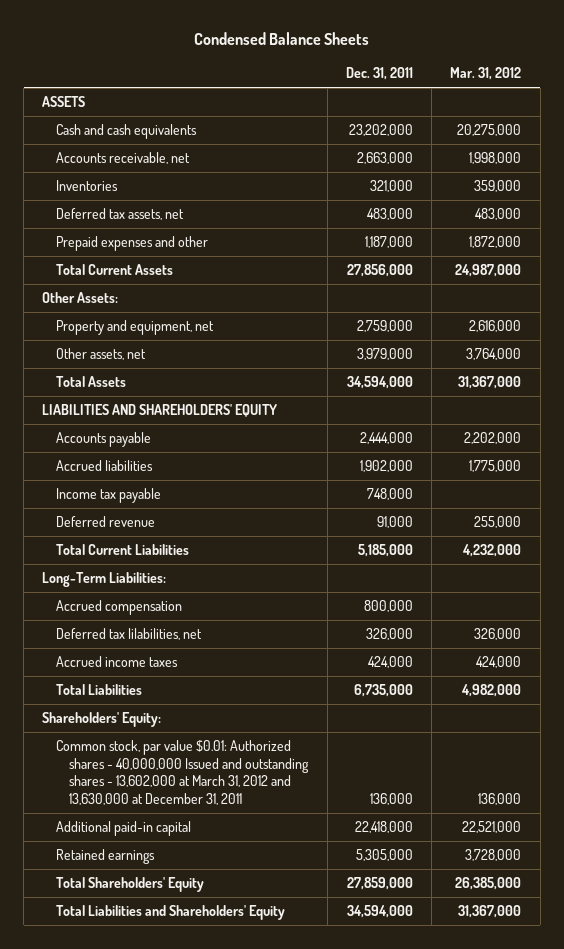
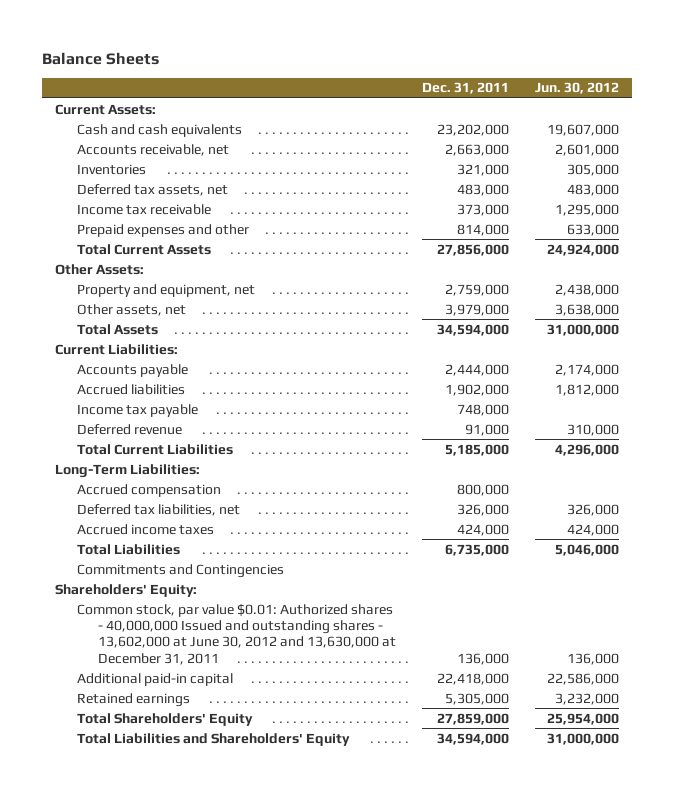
- Condensed Balance Sheets
+ Balance Sheets
- | Dec. 31, 2011 | Mar. 31, 2012
+ | Dec. 31, 2011 | Jun. 30, 2012
- ASSETS
+ Current Assets:
- Prepaid expenses and other | 1,187,000 | 1,872,000
+ Income tax receivable | 373,000 | 1,295,000
+ Prepaid expenses and other | 814,000 | 633,000
- LIABILITIES AND SHAREHOLDERS' EQUITY
+ Current Liabilities:
- Deferred tax lilabilities, net | 326,000 | 326,000
+ Deferred tax liabilities, net | 326,000 | 326,000
+ Commitments and Contingencies
- Common stock, par value $0.01: Authorized shares - 40,000,000 Issued and outstanding shares - 13,602,000 at March 31, 2012 and 13,630,000 at December 31, 2011 | 136,000 | 136,000
+ Common stock, par value $0.01: Authorized shares - 40,000,000 Issued and outstanding shares - 13,602,000 at June 30, 2012 and 13,630,000 at December 31, 2011 | 136,000 | 136,000

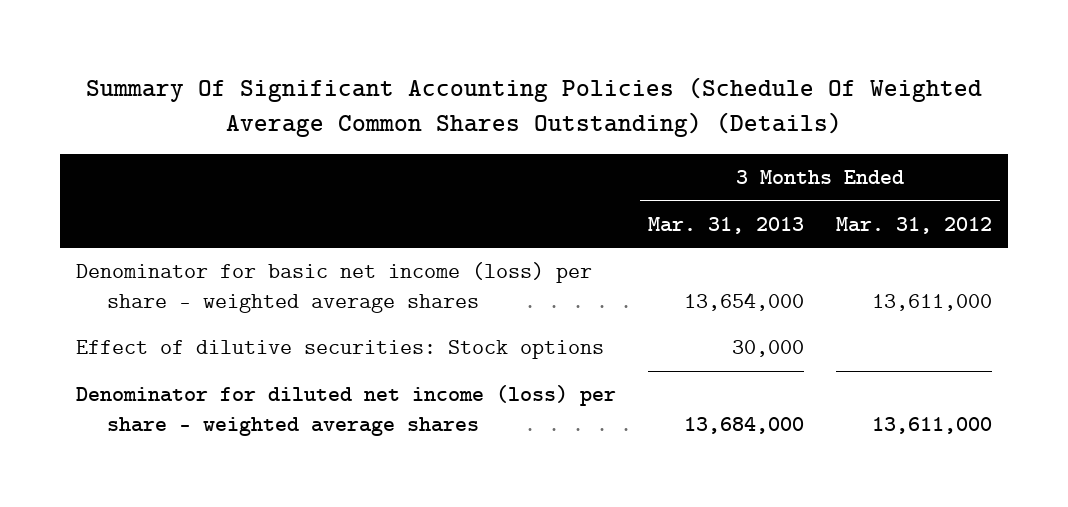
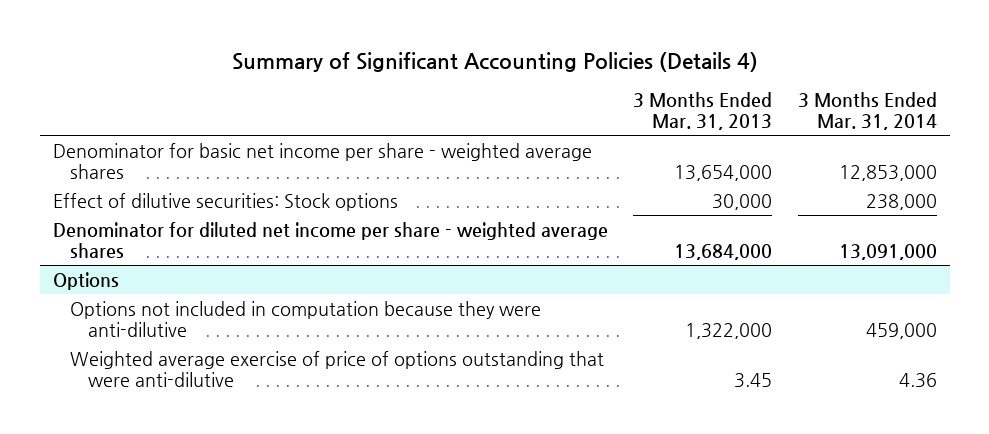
- Summary Of Significant Accounting Policies (Schedule Of Weighted Average Common Shares Outstanding) (Details)
+ Summary of Significant Accounting Policies (Details 4)
- | 3 Months Ended Mar. 31, 2013 | 3 Months Ended Mar. 31, 2012
+ | 3 Months Ended Mar. 31, 2013 | 3 Months Ended Mar. 31, 2014
- Denominator for basic net income (loss) per share - weighted average shares | 13,654,000 | 13,611,000
+ Denominator for basic net income per share - weighted average shares | 13,654,000 | 12,853,000
- Denominator for diluted net income (loss) per share - weighted average shares | 13,684,000 | 13,611,000
+ Denominator for diluted net income per share - weighted average shares | 13,684,000 | 13,091,000
+ Options
+ Options not included in computation because they were anti-dilutive | 1,322,000 | 459,000
+ Weighted average exercise of price of options outstanding that were anti-dilutive | 3.45 | 4.36

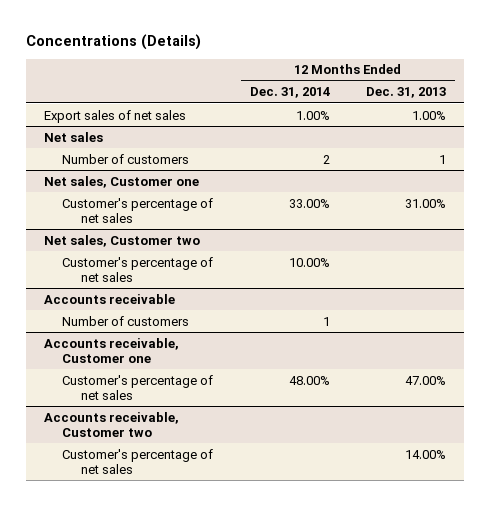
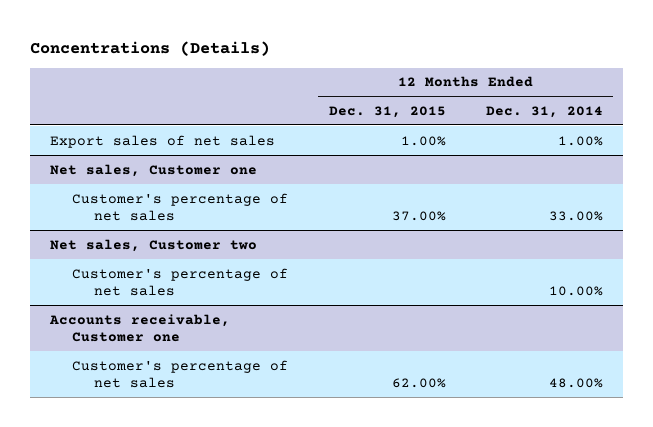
- | 12 Months Ended Dec. 31, 2014 | 12 Months Ended Dec. 31, 2013
+ | 12 Months Ended Dec. 31, 2015 | 12 Months Ended Dec. 31, 2014
- Net sales
- Number of customers | 2 | 1
- Accounts receivable
- Number of customers | 1 |
- Accounts receivable, Customer two
- Customer's percentage of net sales | | 14.00%

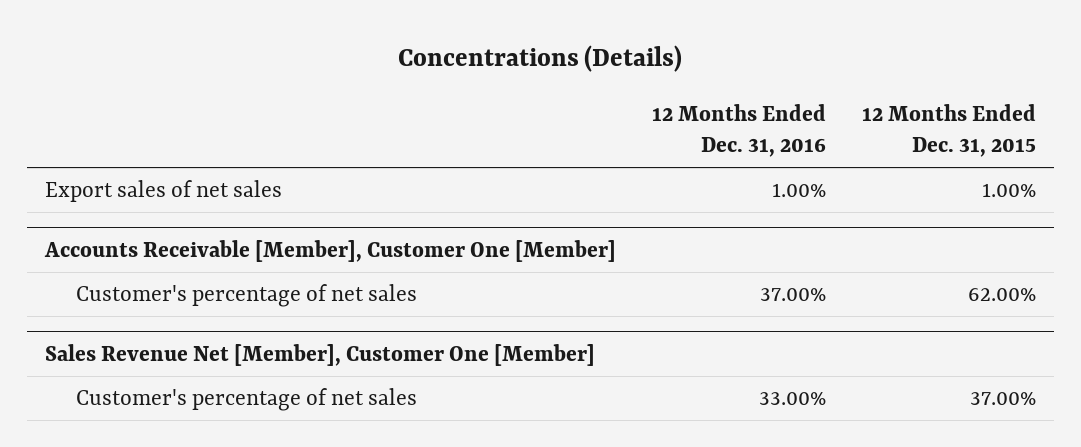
- | 12 Months Ended Dec. 31, 2015 | 12 Months Ended Dec. 31, 2014
+ | 12 Months Ended Dec. 31, 2016 | 12 Months Ended Dec. 31, 2015
- Net sales, Customer one
- Customer's percentage of net sales | 37.00% | 33.00%
- Net sales, Customer two
- Customer's percentage of net sales | | 10.00%
- Accounts receivable, Customer one
+ Accounts Receivable [Member], Customer One [Member]
+ Sales Revenue Net [Member], Customer One [Member]
+ Customer's percentage of net sales | 33.00% | 37.00%

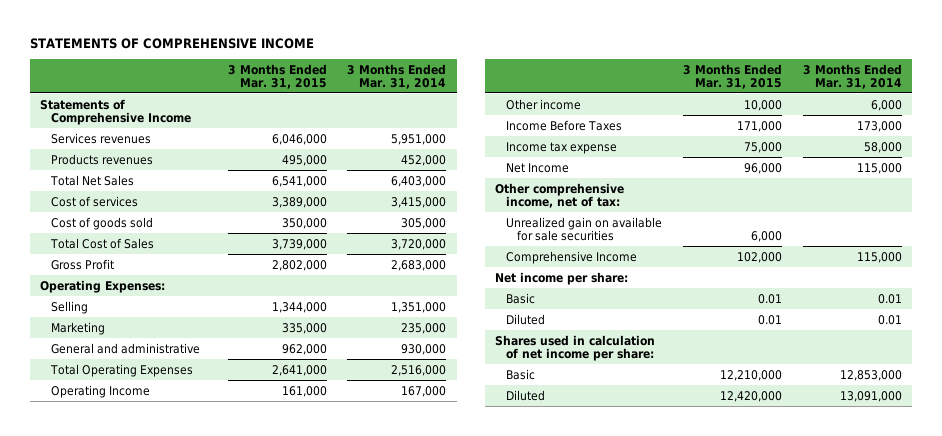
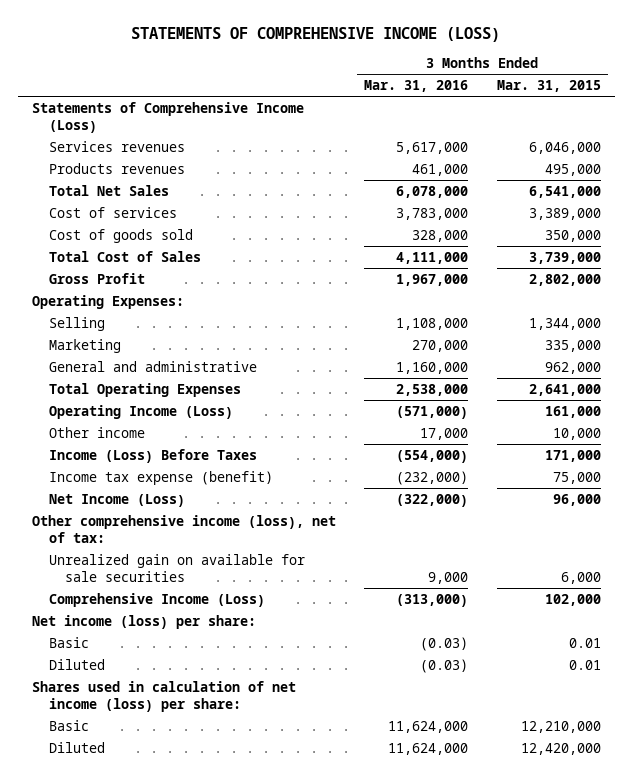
- STATEMENTS OF COMPREHENSIVE INCOME
+ STATEMENTS OF COMPREHENSIVE INCOME (LOSS)
- | 3 Months Ended Mar. 31, 2015 | 3 Months Ended Mar. 31, 2014
+ | 3 Months Ended Mar. 31, 2016 | 3 Months Ended Mar. 31, 2015
- Statements of Comprehensive Income
+ Statements of Comprehensive Income (Loss)
- Operating Income | 161,000 | 167,000
+ Operating Income (Loss) | (571,000) | 161,000
- Income Before Taxes | 171,000 | 173,000
- Income tax expense | 75,000 | 58,000
- Net Income | 96,000 | 115,000
- Other comprehensive income, net of tax:
+ Income (Loss) Before Taxes | (554,000) | 171,000
+ Income tax expense (benefit) | (232,000) | 75,000
+ Net Income (Loss) | (322,000) | 96,000
+ Other comprehensive income (loss), net of tax:
- Comprehensive Income | 102,000 | 115,000
- Net income per share:
+ Comprehensive Income (Loss) | (313,000) | 102,000
+ Net income (loss) per share:
- Shares used in calculation of net income per share:
+ Shares used in calculation of net income (loss) per share:

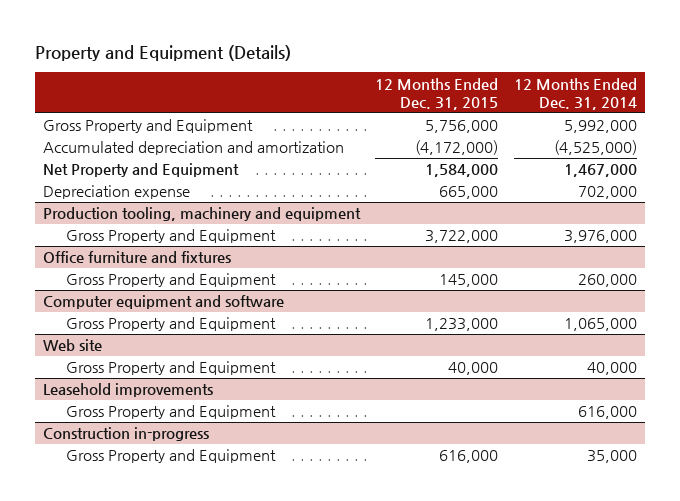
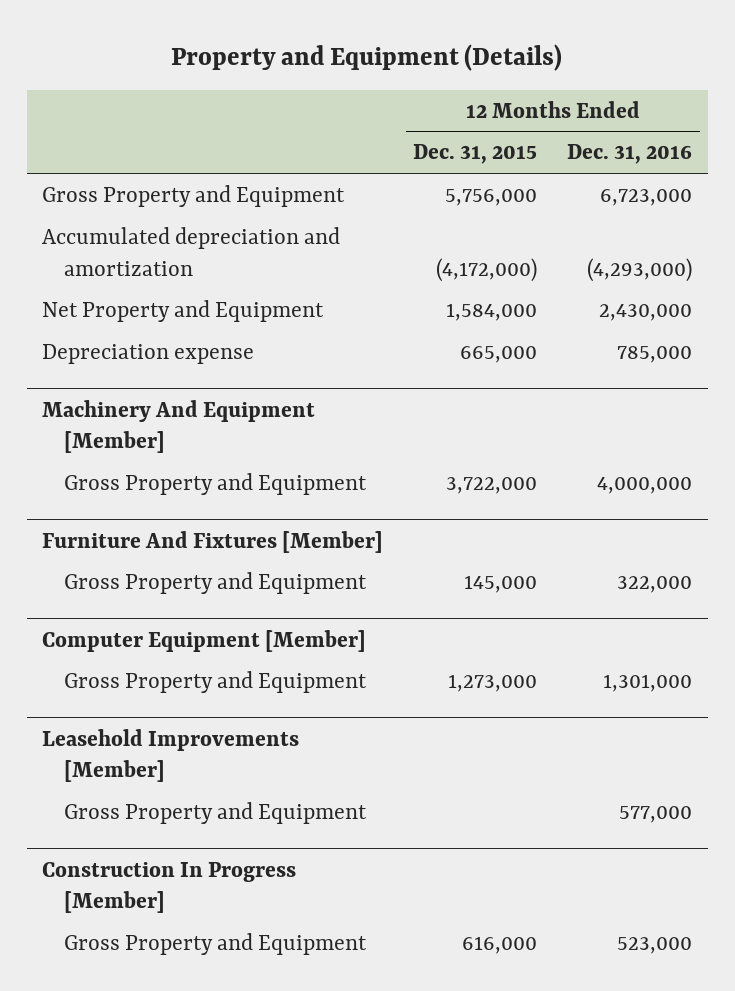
- | 12 Months Ended Dec. 31, 2015 | 12 Months Ended Dec. 31, 2014
+ | 12 Months Ended Dec. 31, 2015 | 12 Months Ended Dec. 31, 2016
- Production tooling, machinery and equipment
+ Machinery And Equipment [Member]
- Office furniture and fixtures
+ Furniture And Fixtures [Member]
- Computer equipment and software
- Gross Property and Equipment | 1,233,000 | 1,065,000
- Web site
- Gross Property and Equipment | 40,000 | 40,000
- Leasehold improvements
+ Computer Equipment [Member]
+ Gross Property and Equipment | 1,273,000 | 1,301,000
+ Leasehold Improvements [Member]
- Construction in-progress
+ Construction In Progress [Member]

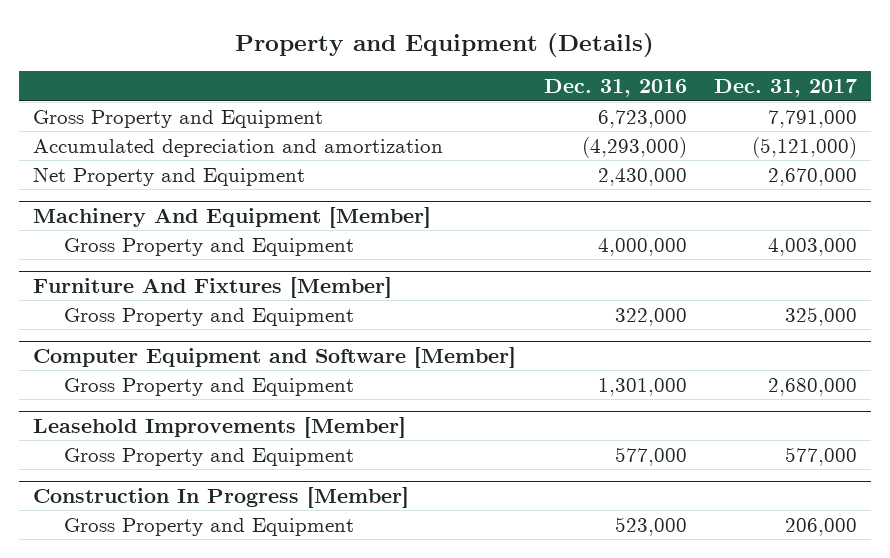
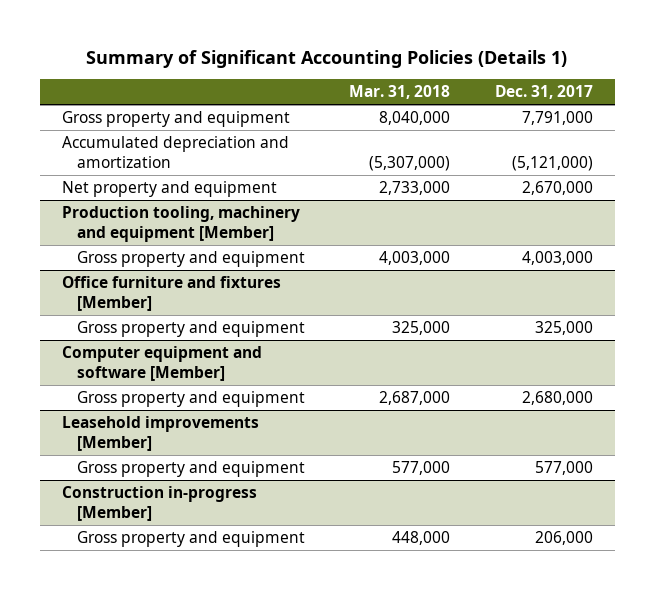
- Property and Equipment (Details)
+ Summary of Significant Accounting Policies (Details 1)
- | Dec. 31, 2016 | Dec. 31, 2017
+ | Mar. 31, 2018 | Dec. 31, 2017
- Gross Property and Equipment | 6,723,000 | 7,791,000
+ Gross property and equipment | 8,040,000 | 7,791,000
- Net Property and Equipment | 2,430,000 | 2,670,000
- Machinery And Equipment [Member]
- Gross Property and Equipment | 4,000,000 | 4,003,000
- Furniture And Fixtures [Member]
- Gross Property and Equipment | 322,000 | 325,000
- Computer Equipment and Software [Member]
- Gross Property and Equipment | 1,301,000 | 2,680,000
- Leasehold Improvements [Member]
- Gross Property and Equipment | 577,000 | 577,000
- Construction In Progress [Member]
- Gross Property and Equipment | 523,000 | 206,000
+ Net property and equipment | 2,733,000 | 2,670,000
+ Production tooling, machinery and equipment [Member]
+ Gross property and equipment | 4,003,000 | 4,003,000
+ Office furniture and fixtures [Member]
+ Gross property and equipment | 325,000 | 325,000
+ Computer equipment and software [Member]
+ Gross property and equipment | 2,687,000 | 2,680,000
+ Leasehold improvements [Member]
+ Gross property and equipment | 577,000 | 577,000
+ Construction in-progress [Member]
+ Gross property and equipment | 448,000 | 206,000

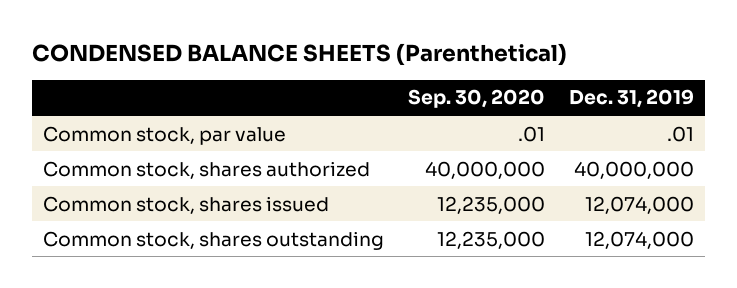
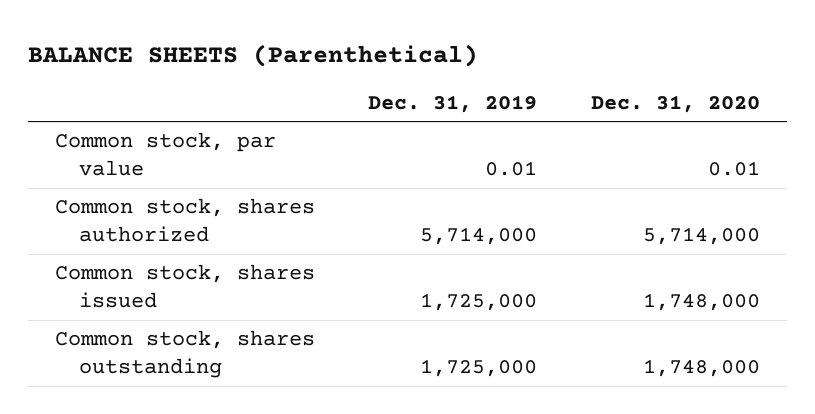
- CONDENSED BALANCE SHEETS (Parenthetical)
+ BALANCE SHEETS (Parenthetical)
- | Sep. 30, 2020 | Dec. 31, 2019
+ | Dec. 31, 2019 | Dec. 31, 2020
- Common stock, par value | .01 | .01
- Common stock, shares authorized | 40,000,000 | 40,000,000
- Common stock, shares issued | 12,235,000 | 12,074,000
- Common stock, shares outstanding | 12,235,000 | 12,074,000
+ Common stock, par value | 0.01 | 0.01
+ Common stock, shares authorized | 5,714,000 | 5,714,000
+ Common stock, shares issued | 1,725,000 | 1,748,000
+ Common stock, shares outstanding | 1,725,000 | 1,748,000

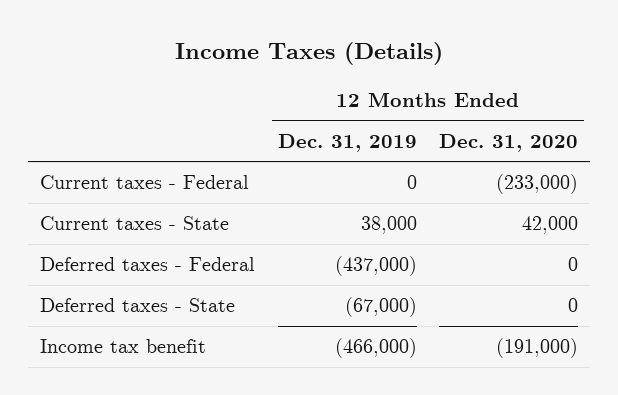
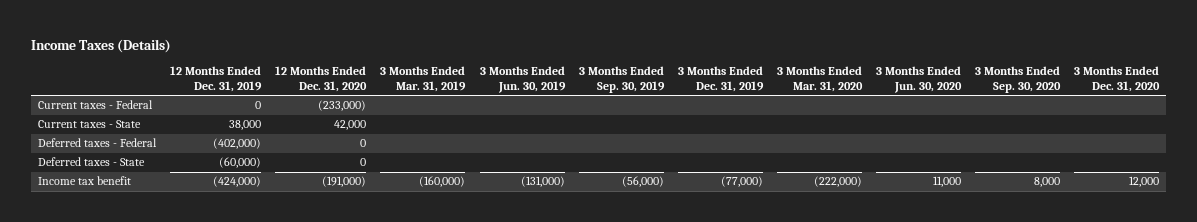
- | 12 Months Ended Dec. 31, 2019 | 12 Months Ended Dec. 31, 2020
+ | 12 Months Ended Dec. 31, 2019 | 12 Months Ended Dec. 31, 2020 | 3 Months Ended Mar. 31, 2019 | 3 Months Ended Jun. 30, 2019 | 3 Months Ended Sep. 30, 2019 | 3 Months Ended Dec. 31, 2019 | 3 Months Ended Mar. 31, 2020 | 3 Months Ended Jun. 30, 2020 | 3 Months Ended Sep. 30, 2020 | 3 Months Ended Dec. 31, 2020
- Deferred taxes - Federal | (437,000) | 0
- Deferred taxes - State | (67,000) | 0
- Income tax benefit | (466,000) | (191,000)
+ Deferred taxes - Federal | (402,000) | 0 | | | | | | | |
+ Deferred taxes - State | (60,000) | 0 | | | | | | | |
+ Income tax benefit | (424,000) | (191,000) | (160,000) | (131,000) | (56,000) | (77,000) | (222,000) | 11,000 | 8,000 | 12,000

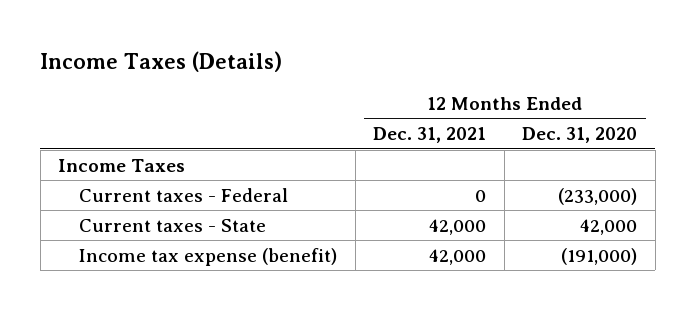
- | 12 Months Ended Dec. 31, 2019 | 12 Months Ended Dec. 31, 2020 | 3 Months Ended Mar. 31, 2019 | 3 Months Ended Jun. 30, 2019 | 3 Months Ended Sep. 30, 2019 | 3 Months Ended Dec. 31, 2019 | 3 Months Ended Mar. 31, 2020 | 3 Months Ended Jun. 30, 2020 | 3 Months Ended Sep. 30, 2020 | 3 Months Ended Dec. 31, 2020
+ | 12 Months Ended Dec. 31, 2021 | 12 Months Ended Dec. 31, 2020
+ Income Taxes
- Deferred taxes - Federal | (402,000) | 0 | | | | | | | |
- Deferred taxes - State | (60,000) | 0 | | | | | | | |
- Income tax benefit | (424,000) | (191,000) | (160,000) | (131,000) | (56,000) | (77,000) | (222,000) | 11,000 | 8,000 | 12,000
+ Income tax expense (benefit) | 42,000 | (191,000)

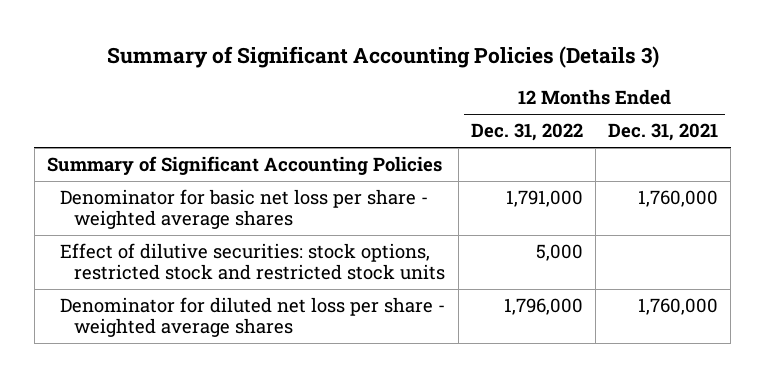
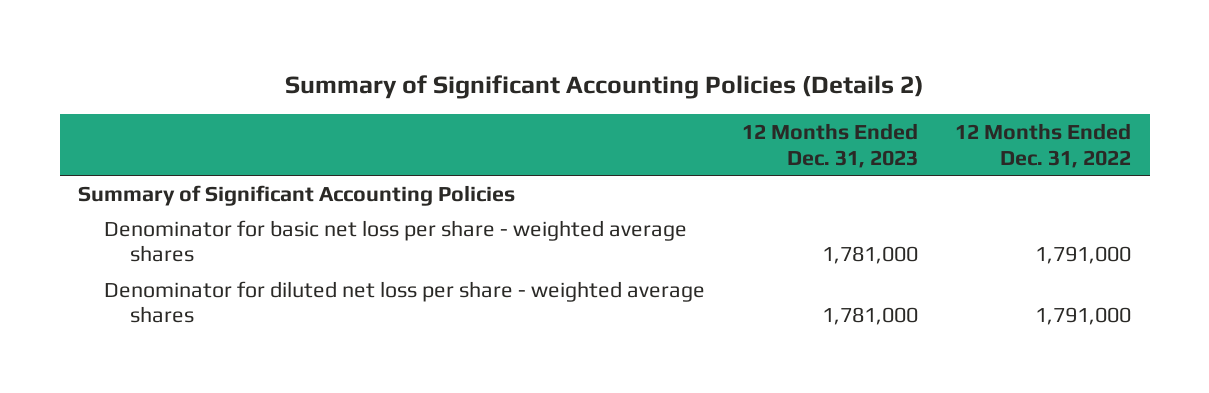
- Summary of Significant Accounting Policies (Details 3)
+ Summary of Significant Accounting Policies (Details 2)
- | 12 Months Ended Dec. 31, 2022 | 12 Months Ended Dec. 31, 2021
+ | 12 Months Ended Dec. 31, 2023 | 12 Months Ended Dec. 31, 2022
- Effect of dilutive securities: stock options, restricted stock and restricted stock units | 5,000 |
- Denominator for diluted net loss per share - weighted average shares | 1,796,000 | 1,760,000
+ Denominator for diluted net loss per share - weighted average shares | 1,781,000 | 1,791,000

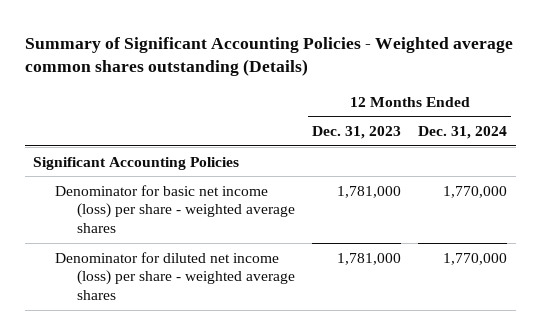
- Summary of Significant Accounting Policies (Details 2)
+ Summary of Significant Accounting Policies - Weighted average common shares outstanding (Details)
- | 12 Months Ended Dec. 31, 2023 | 12 Months Ended Dec. 31, 2022
+ | 12 Months Ended Dec. 31, 2023 | 12 Months Ended Dec. 31, 2024
- Summary of Significant Accounting Policies
- Denominator for basic net loss per share - weighted average shares | 1,781,000 | 1,791,000
- Denominator for diluted net loss per share - weighted average shares | 1,781,000 | 1,791,000
+ Significant Accounting Policies
+ Denominator for basic net income (loss) per share - weighted average shares | 1,781,000 | 1,770,000
+ Denominator for diluted net income (loss) per share - weighted average shares | 1,781,000 | 1,770,000

